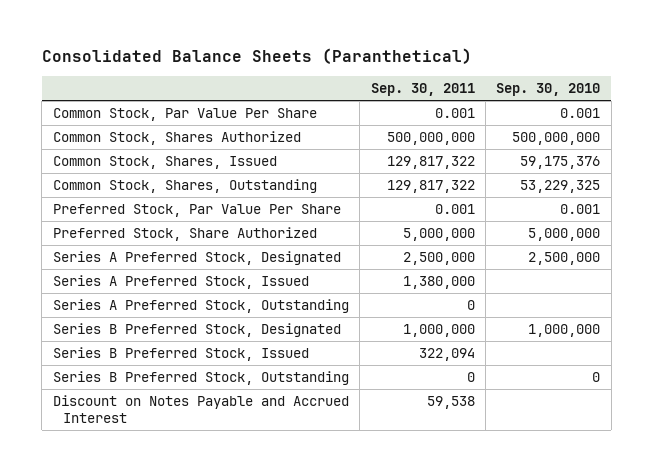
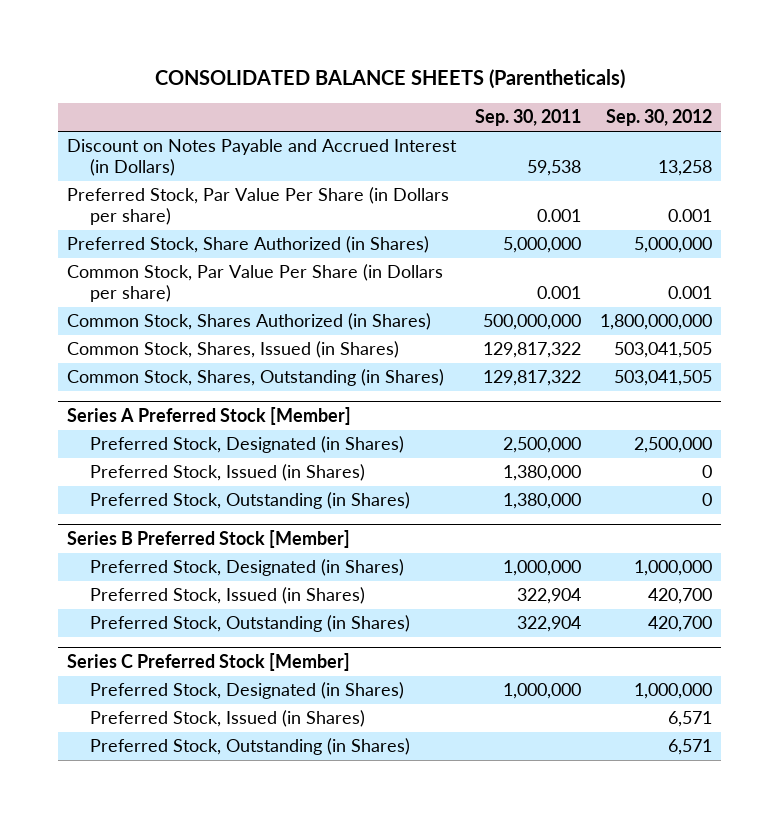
- Consolidated Balance Sheets (Paranthetical)
+ CONSOLIDATED BALANCE SHEETS (Parentheticals)
- | Sep. 30, 2011 | Sep. 30, 2010
+ | Sep. 30, 2011 | Sep. 30, 2012
- Common Stock, Par Value Per Share | 0.001 | 0.001
- Common Stock, Shares Authorized | 500,000,000 | 500,000,000
- Common Stock, Shares, Issued | 129,817,322 | 59,175,376
- Common Stock, Shares, Outstanding | 129,817,322 | 53,229,325
- Preferred Stock, Par Value Per Share | 0.001 | 0.001
- Preferred Stock, Share Authorized | 5,000,000 | 5,000,000
- Series A Preferred Stock, Designated | 2,500,000 | 2,500,000
- Series A Preferred Stock, Issued | 1,380,000 |
- Series A Preferred Stock, Outstanding | 0 |
- Series B Preferred Stock, Designated | 1,000,000 | 1,000,000
- Series B Preferred Stock, Issued | 322,094 |
- Series B Preferred Stock, Outstanding | 0 | 0
- Discount on Notes Payable and Accrued Interest | 59,538 |
+ Discount on Notes Payable and Accrued Interest (in Dollars) | 59,538 | 13,258
+ Preferred Stock, Par Value Per Share (in Dollars per share) | 0.001 | 0.001
+ Preferred Stock, Share Authorized (in Shares) | 5,000,000 | 5,000,000
+ Common Stock, Par Value Per Share (in Dollars per share) | 0.001 | 0.001
+ Common Stock, Shares Authorized (in Shares) | 500,000,000 | 1,800,000,000
+ Common Stock, Shares, Issued (in Shares) | 129,817,322 | 503,041,505
+ Common Stock, Shares, Outstanding (in Shares) | 129,817,322 | 503,041,505
+ Series A Preferred Stock [Member]
+ Preferred Stock, Designated (in Shares) | 2,500,000 | 2,500,000
+ Preferred Stock, Issued (in Shares) | 1,380,000 | 0
+ Preferred Stock, Outstanding (in Shares) | 1,380,000 | 0
+ Series B Preferred Stock [Member]
+ Preferred Stock, Designated (in Shares) | 1,000,000 | 1,000,000
+ Preferred Stock, Issued (in Shares) | 322,904 | 420,700
+ Preferred Stock, Outstanding (in Shares) | 322,904 | 420,700
+ Series C Preferred Stock [Member]
+ Preferred Stock, Designated (in Shares) | 1,000,000 | 1,000,000
+ Preferred Stock, Issued (in Shares) | | 6,571
+ Preferred Stock, Outstanding (in Shares) | | 6,571

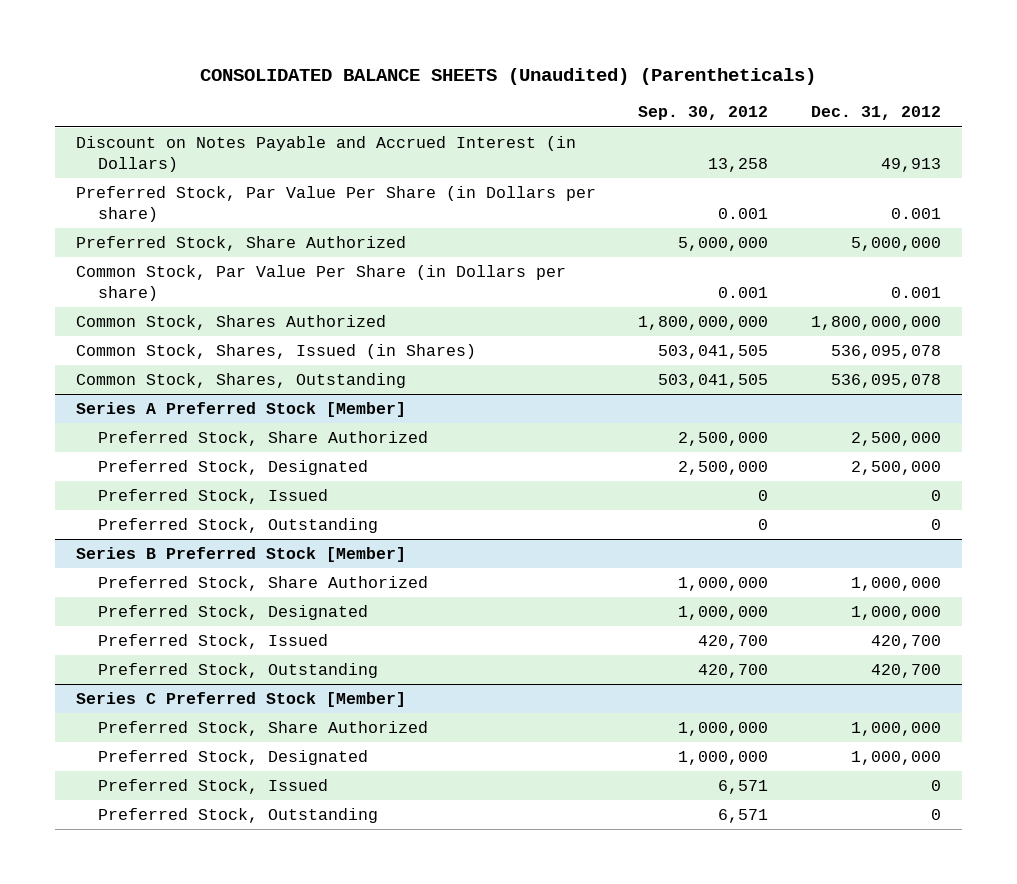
- CONSOLIDATED BALANCE SHEETS (Parentheticals)
+ CONSOLIDATED BALANCE SHEETS (Unaudited) (Parentheticals)
- | Sep. 30, 2011 | Sep. 30, 2012
+ | Sep. 30, 2012 | Dec. 31, 2012
- Preferred Stock, Share Authorized (in Shares) | 5,000,000 | 5,000,000
+ Preferred Stock, Share Authorized | 5,000,000 | 5,000,000
- Common Stock, Shares Authorized (in Shares) | 500,000,000 | 1,800,000,000
+ Common Stock, Shares Authorized | 1,800,000,000 | 1,800,000,000
- Common Stock, Shares, Outstanding (in Shares) | 129,817,322 | 503,041,505
+ Common Stock, Shares, Outstanding | 503,041,505 | 536,095,078
@ Series A Preferred Stock [Member]
- Preferred Stock, Designated (in Shares) | 2,500,000 | 2,500,000
- Preferred Stock, Issued (in Shares) | 1,380,000 | 0
- Preferred Stock, Outstanding (in Shares) | 1,380,000 | 0
+ Preferred Stock, Share Authorized | 2,500,000 | 2,500,000
+ Preferred Stock, Designated | 2,500,000 | 2,500,000
+ Preferred Stock, Issued | 0 | 0
+ Preferred Stock, Outstanding | 0 | 0
@ Series B Preferred Stock [Member]
- Preferred Stock, Designated (in Shares) | 1,000,000 | 1,000,000
- Preferred Stock, Issued (in Shares) | 322,904 | 420,700
- Preferred Stock, Outstanding (in Shares) | 322,904 | 420,700
+ Preferred Stock, Share Authorized | 1,000,000 | 1,000,000
+ Preferred Stock, Designated | 1,000,000 | 1,000,000
+ Preferred Stock, Issued | 420,700 | 420,700
+ Preferred Stock, Outstanding | 420,700 | 420,700
@ Series C Preferred Stock [Member]
- Preferred Stock, Designated (in Shares) | 1,000,000 | 1,000,000
- Preferred Stock, Issued (in Shares) | | 6,571
- Preferred Stock, Outstanding (in Shares) | | 6,571
+ Preferred Stock, Share Authorized | 1,000,000 | 1,000,000
+ Preferred Stock, Designated | 1,000,000 | 1,000,000
+ Preferred Stock, Issued | 6,571 | 0
+ Preferred Stock, Outstanding | 6,571 | 0

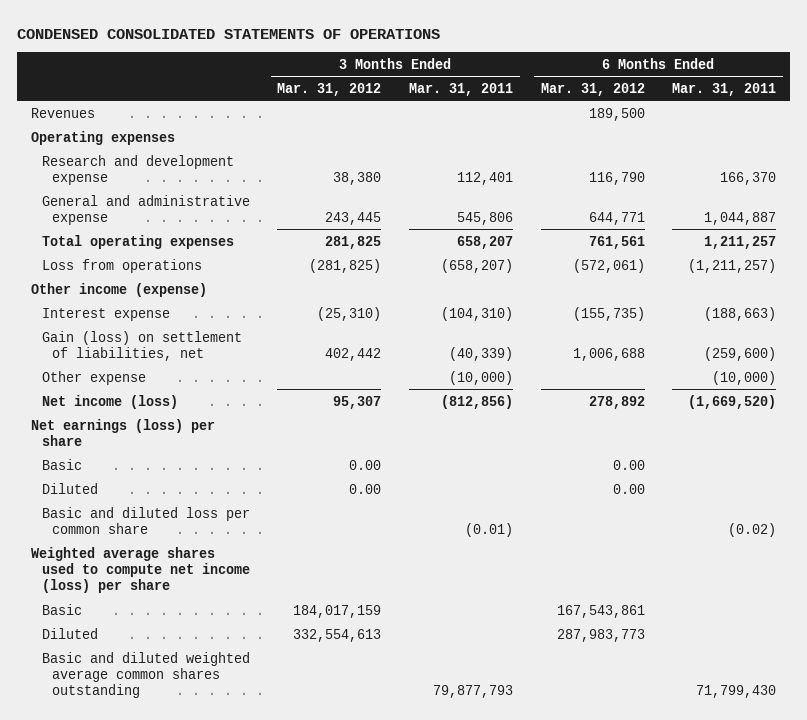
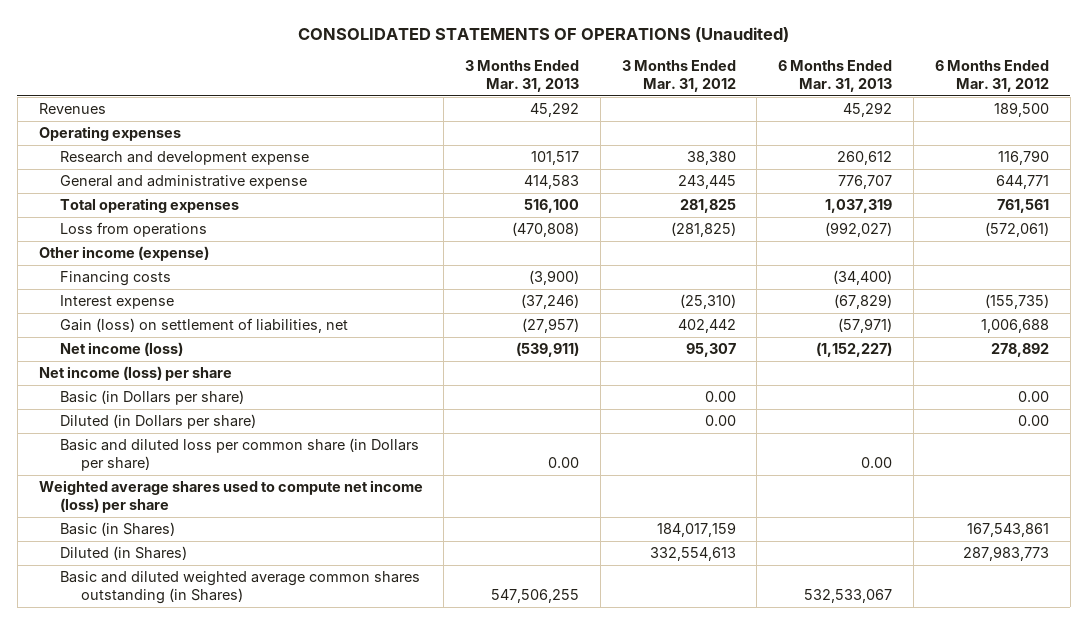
- CONDENSED CONSOLIDATED STATEMENTS OF OPERATIONS
+ CONSOLIDATED STATEMENTS OF OPERATIONS (Unaudited)
- | 3 Months Ended Mar. 31, 2012 | 3 Months Ended Mar. 31, 2011 | 6 Months Ended Mar. 31, 2012 | 6 Months Ended Mar. 31, 2011
+ | 3 Months Ended Mar. 31, 2013 | 3 Months Ended Mar. 31, 2012 | 6 Months Ended Mar. 31, 2013 | 6 Months Ended Mar. 31, 2012
+ Financing costs | (3,900) | | (34,400) |
- Other expense | | (10,000) | | (10,000)
- Net earnings (loss) per share
- Basic | 0.00 | | 0.00 |
- Diluted | 0.00 | | 0.00 |
- Basic and diluted loss per common share | | (0.01) | | (0.02)
+ Net income (loss) per share
+ Basic (in Dollars per share) | | 0.00 | | 0.00
+ Diluted (in Dollars per share) | | 0.00 | | 0.00
+ Basic and diluted loss per common share (in Dollars per share) | 0.00 | | 0.00 |
- Basic | 184,017,159 | | 167,543,861 |
- Diluted | 332,554,613 | | 287,983,773 |
- Basic and diluted weighted average common shares outstanding | | 79,877,793 | | 71,799,430
+ Basic (in Shares) | | 184,017,159 | | 167,543,861
+ Diluted (in Shares) | | 332,554,613 | | 287,983,773
+ Basic and diluted weighted average common shares outstanding (in Shares) | 547,506,255 | | 532,533,067 |

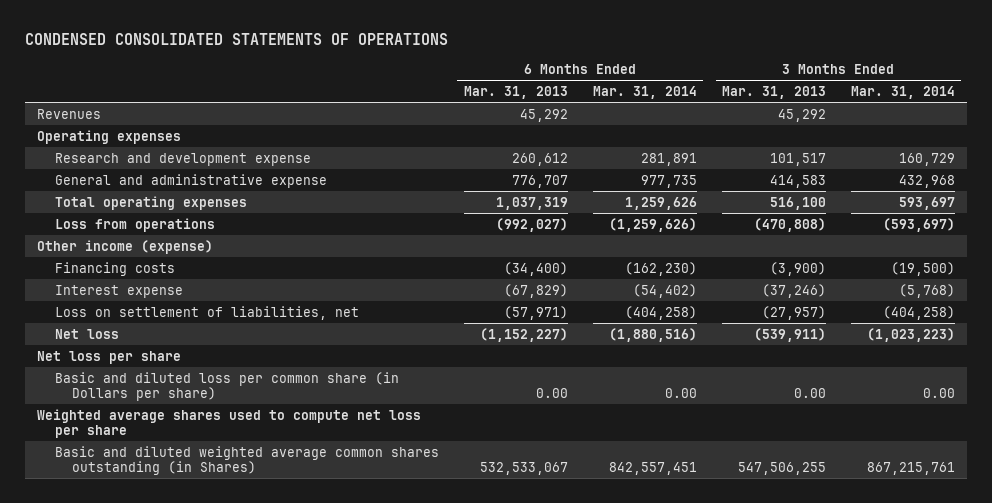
- CONSOLIDATED STATEMENTS OF OPERATIONS (Unaudited)
+ CONDENSED CONSOLIDATED STATEMENTS OF OPERATIONS
- | 3 Months Ended Mar. 31, 2013 | 3 Months Ended Mar. 31, 2012 | 6 Months Ended Mar. 31, 2013 | 6 Months Ended Mar. 31, 2012
+ | 6 Months Ended Mar. 31, 2013 | 6 Months Ended Mar. 31, 2014 | 3 Months Ended Mar. 31, 2013 | 3 Months Ended Mar. 31, 2014
- Gain (loss) on settlement of liabilities, net | (27,957) | 402,442 | (57,971) | 1,006,688
- Net income (loss) | (539,911) | 95,307 | (1,152,227) | 278,892
- Net income (loss) per share
- Basic (in Dollars per share) | | 0.00 | | 0.00
- Diluted (in Dollars per share) | | 0.00 | | 0.00
+ Loss on settlement of liabilities, net | (57,971) | (404,258) | (27,957) | (404,258)
+ Net loss | (1,152,227) | (1,880,516) | (539,911) | (1,023,223)
+ Net loss per share
- Weighted average shares used to compute net income (loss) per share
- Basic (in Shares) | | 184,017,159 | | 167,543,861
- Diluted (in Shares) | | 332,554,613 | | 287,983,773
+ Weighted average shares used to compute net loss per share

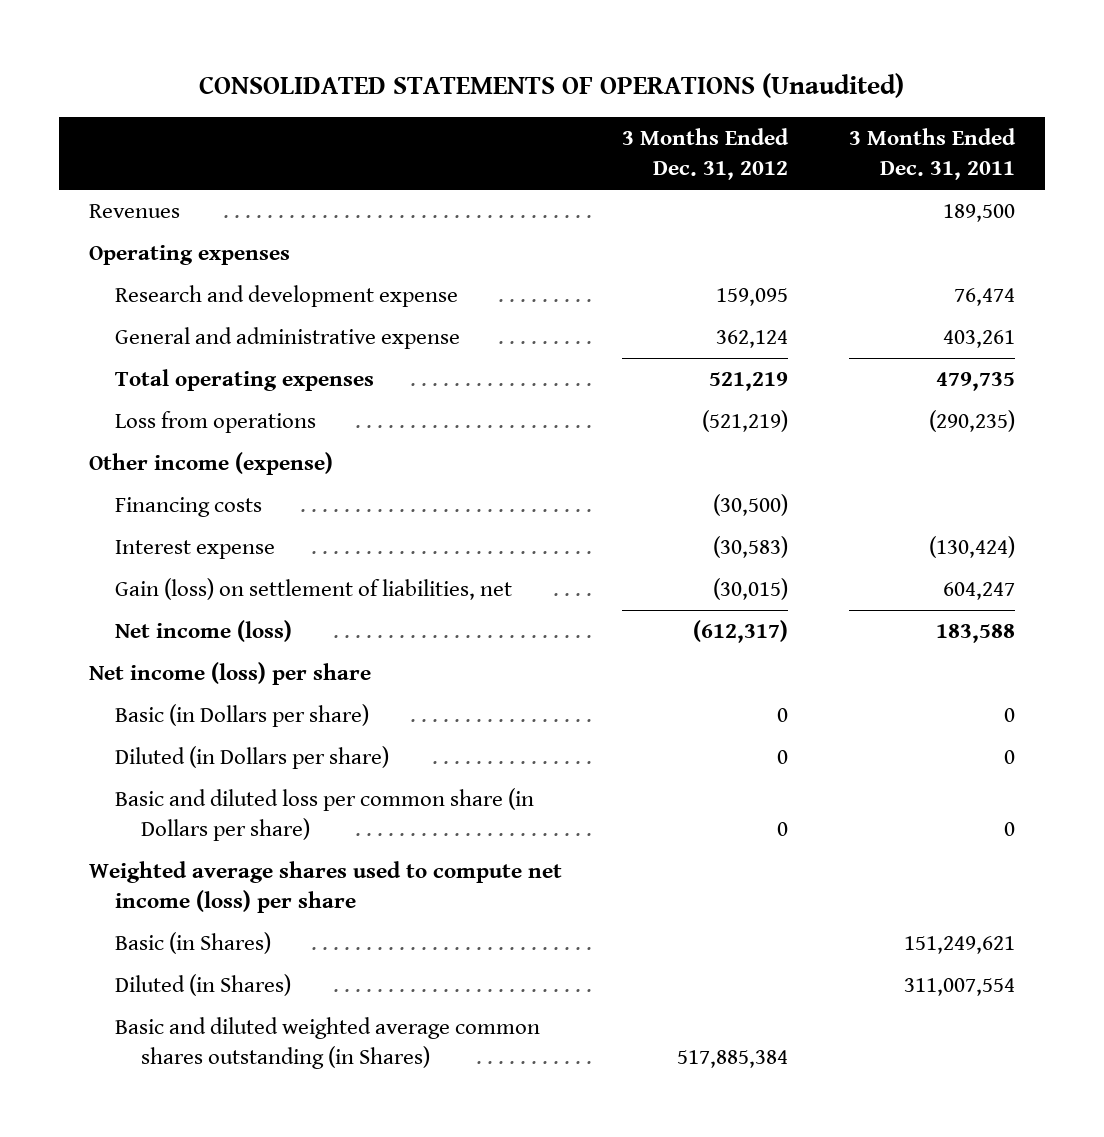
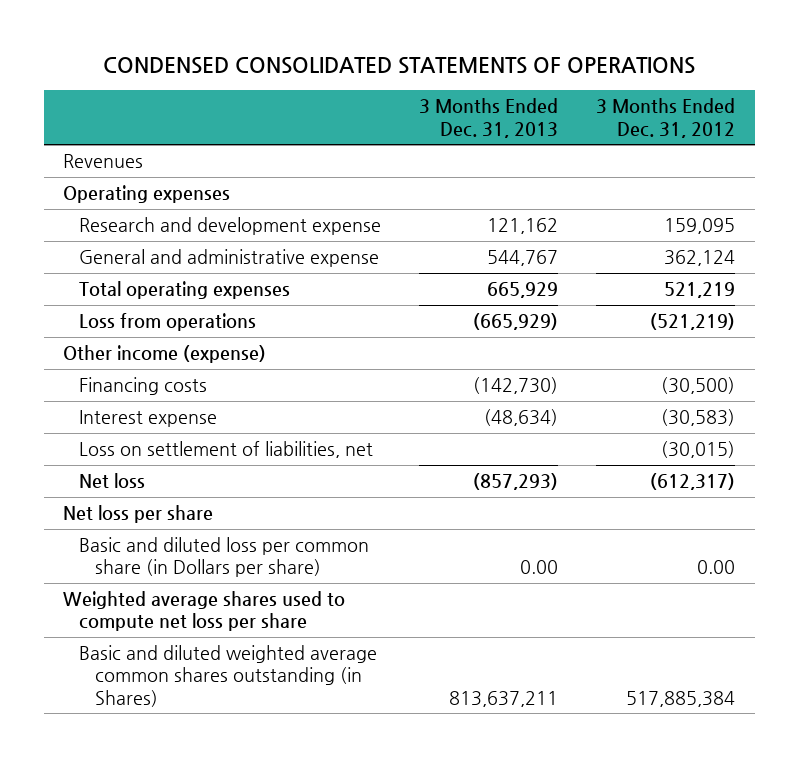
- CONSOLIDATED STATEMENTS OF OPERATIONS (Unaudited)
+ CONDENSED CONSOLIDATED STATEMENTS OF OPERATIONS
- | 3 Months Ended Dec. 31, 2012 | 3 Months Ended Dec. 31, 2011
+ | 3 Months Ended Dec. 31, 2013 | 3 Months Ended Dec. 31, 2012
- Gain (loss) on settlement of liabilities, net | (30,015) | 604,247
- Net income (loss) | (612,317) | 183,588
- Net income (loss) per share
- Basic (in Dollars per share) | 0 | 0
- Diluted (in Dollars per share) | 0 | 0
- Basic and diluted loss per common share (in Dollars per share) | 0 | 0
- Weighted average shares used to compute net income (loss) per share
- Basic (in Shares) | | 151,249,621
- Diluted (in Shares) | | 311,007,554
+ Loss on settlement of liabilities, net | | (30,015)
+ Net loss | (857,293) | (612,317)
+ Net loss per share
+ Basic and diluted loss per common share (in Dollars per share) | 0.00 | 0.00
+ Weighted average shares used to compute net loss per share

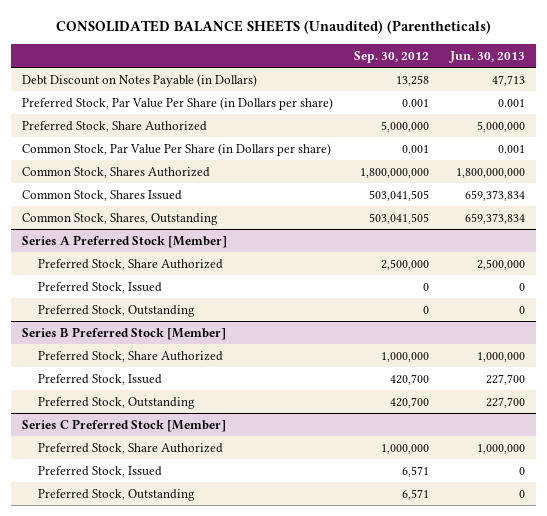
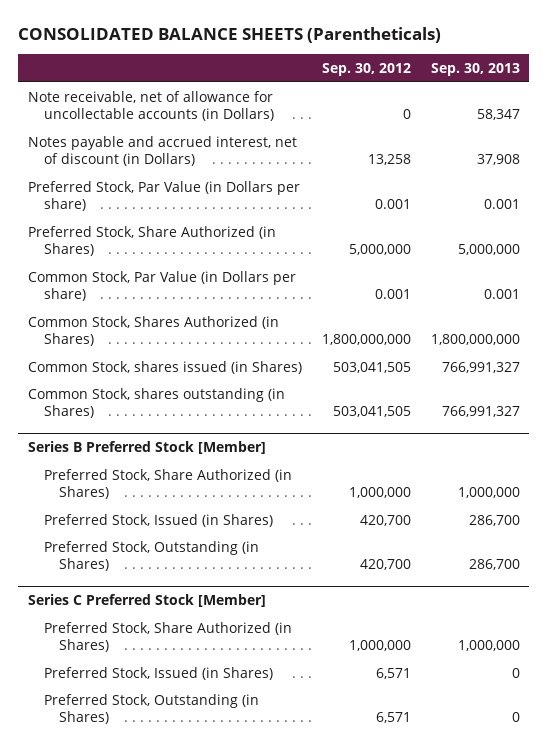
- CONSOLIDATED BALANCE SHEETS (Unaudited) (Parentheticals)
+ CONSOLIDATED BALANCE SHEETS (Parentheticals)
- | Sep. 30, 2012 | Jun. 30, 2013
+ | Sep. 30, 2012 | Sep. 30, 2013
- Debt Discount on Notes Payable (in Dollars) | 13,258 | 47,713
- Preferred Stock, Par Value Per Share (in Dollars per share) | 0.001 | 0.001
- Preferred Stock, Share Authorized | 5,000,000 | 5,000,000
- Common Stock, Par Value Per Share (in Dollars per share) | 0.001 | 0.001
- Common Stock, Shares Authorized | 1,800,000,000 | 1,800,000,000
- Common Stock, Shares Issued | 503,041,505 | 659,373,834
- Common Stock, Shares, Outstanding | 503,041,505 | 659,373,834
- Series A Preferred Stock [Member]
- Preferred Stock, Share Authorized | 2,500,000 | 2,500,000
- Preferred Stock, Issued | 0 | 0
- Preferred Stock, Outstanding | 0 | 0
+ Note receivable, net of allowance for uncollectable accounts (in Dollars) | 0 | 58,347
+ Notes payable and accrued interest, net of discount (in Dollars) | 13,258 | 37,908
+ Preferred Stock, Par Value (in Dollars per share) | 0.001 | 0.001
+ Preferred Stock, Share Authorized (in Shares) | 5,000,000 | 5,000,000
+ Common Stock, Par Value (in Dollars per share) | 0.001 | 0.001
+ Common Stock, Shares Authorized (in Shares) | 1,800,000,000 | 1,800,000,000
+ Common Stock, shares issued (in Shares) | 503,041,505 | 766,991,327
+ Common Stock, shares outstanding (in Shares) | 503,041,505 | 766,991,327
@ Series B Preferred Stock [Member]
- Preferred Stock, Share Authorized | 1,000,000 | 1,000,000
- Preferred Stock, Issued | 420,700 | 227,700
- Preferred Stock, Outstanding | 420,700 | 227,700
+ Preferred Stock, Share Authorized (in Shares) | 1,000,000 | 1,000,000
+ Preferred Stock, Issued (in Shares) | 420,700 | 286,700
+ Preferred Stock, Outstanding (in Shares) | 420,700 | 286,700
@ Series C Preferred Stock [Member]
- Preferred Stock, Share Authorized | 1,000,000 | 1,000,000
- Preferred Stock, Issued | 6,571 | 0
- Preferred Stock, Outstanding | 6,571 | 0
+ Preferred Stock, Share Authorized (in Shares) | 1,000,000 | 1,000,000
+ Preferred Stock, Issued (in Shares) | 6,571 | 0
+ Preferred Stock, Outstanding (in Shares) | 6,571 | 0

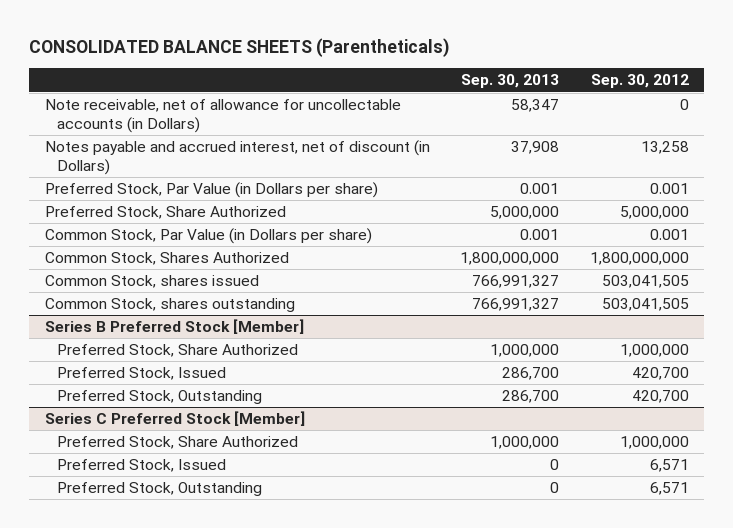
- | Sep. 30, 2012 | Sep. 30, 2013
+ | Sep. 30, 2013 | Sep. 30, 2012
- Preferred Stock, Share Authorized (in Shares) | 5,000,000 | 5,000,000
+ Preferred Stock, Share Authorized | 5,000,000 | 5,000,000
- Common Stock, Shares Authorized (in Shares) | 1,800,000,000 | 1,800,000,000
- Common Stock, shares issued (in Shares) | 503,041,505 | 766,991,327
- Common Stock, shares outstanding (in Shares) | 503,041,505 | 766,991,327
+ Common Stock, Shares Authorized | 1,800,000,000 | 1,800,000,000
+ Common Stock, shares issued | 766,991,327 | 503,041,505
+ Common Stock, shares outstanding | 766,991,327 | 503,041,505
@ Series B Preferred Stock [Member]
- Preferred Stock, Share Authorized (in Shares) | 1,000,000 | 1,000,000
- Preferred Stock, Issued (in Shares) | 420,700 | 286,700
- Preferred Stock, Outstanding (in Shares) | 420,700 | 286,700
+ Preferred Stock, Share Authorized | 1,000,000 | 1,000,000
+ Preferred Stock, Issued | 286,700 | 420,700
+ Preferred Stock, Outstanding | 286,700 | 420,700
@ Series C Preferred Stock [Member]
- Preferred Stock, Share Authorized (in Shares) | 1,000,000 | 1,000,000
- Preferred Stock, Issued (in Shares) | 6,571 | 0
- Preferred Stock, Outstanding (in Shares) | 6,571 | 0
+ Preferred Stock, Share Authorized | 1,000,000 | 1,000,000
+ Preferred Stock, Issued | 0 | 6,571
+ Preferred Stock, Outstanding | 0 | 6,571

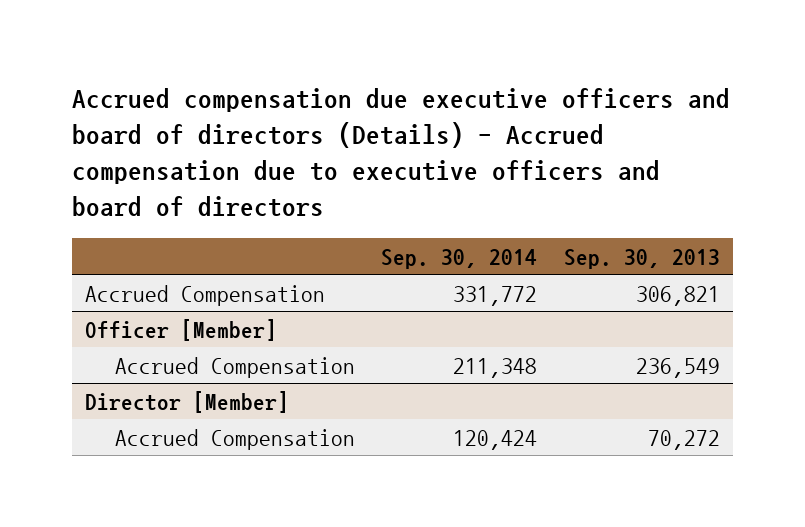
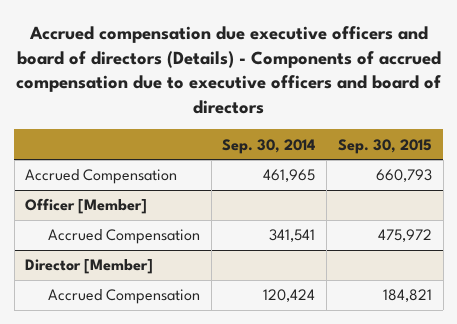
- Accrued compensation due executive officers and board of directors (Details) - Accrued compensation due to executive officers and board of directors
+ Accrued compensation due executive officers and board of directors (Details) - Components of accrued compensation due to executive officers and board of directors
- | Sep. 30, 2014 | Sep. 30, 2013
+ | Sep. 30, 2014 | Sep. 30, 2015
- Accrued Compensation | 331,772 | 306,821
+ Accrued Compensation | 461,965 | 660,793
@ Officer [Member]
- Accrued Compensation | 211,348 | 236,549
+ Accrued Compensation | 341,541 | 475,972

